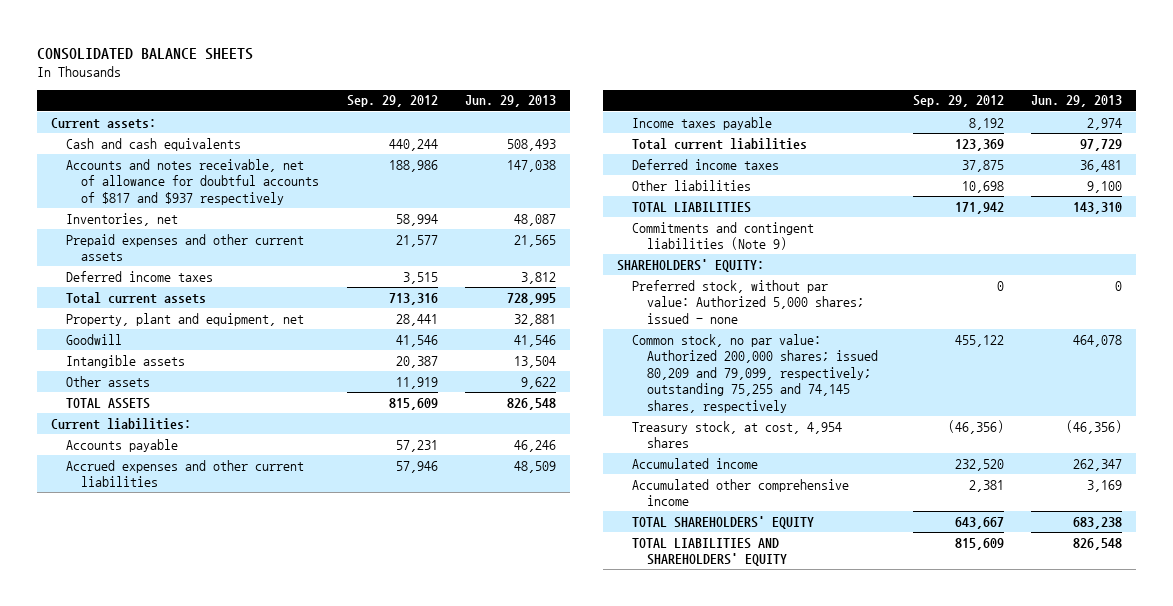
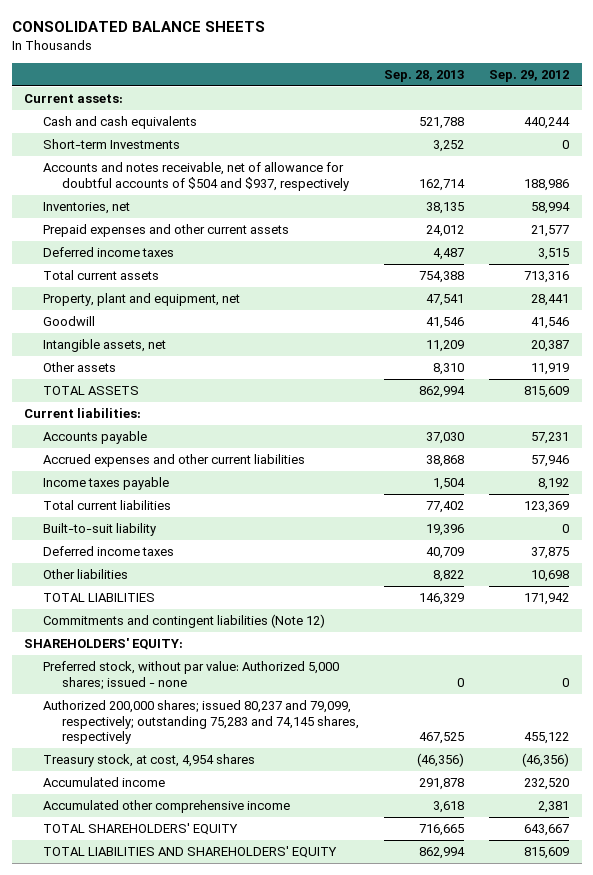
- | Sep. 29, 2012 | Jun. 29, 2013
+ | Sep. 28, 2013 | Sep. 29, 2012
- Accounts and notes receivable, net of allowance for doubtful accounts of $817 and $937 respectively | 188,986 | 147,038
+ Short-term Investments | 3,252 | 0
+ Accounts and notes receivable, net of allowance for doubtful accounts of $504 and $937, respectively | 162,714 | 188,986
- Intangible assets | 20,387 | 13,504
+ Intangible assets, net | 11,209 | 20,387
+ Built-to-suit liability | 19,396 | 0
- Commitments and contingent liabilities (Note 9)
+ Commitments and contingent liabilities (Note 12)
- Common stock, no par value: Authorized 200,000 shares; issued 80,209 and 79,099, respectively; outstanding 75,255 and 74,145 shares, respectively | 455,122 | 464,078
+ Authorized 200,000 shares; issued 80,237 and 79,099, respectively; outstanding 75,283 and 74,145 shares, respectively | 467,525 | 455,122

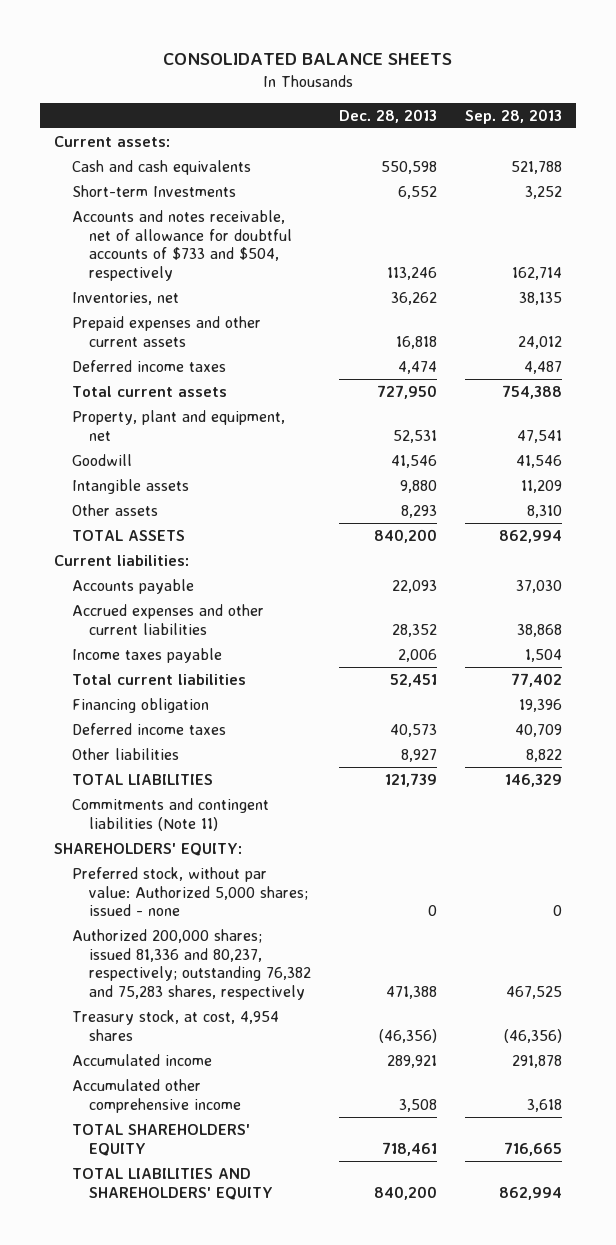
- | Sep. 28, 2013 | Sep. 29, 2012
+ | Dec. 28, 2013 | Sep. 28, 2013
- Accounts and notes receivable, net of allowance for doubtful accounts of $504 and $937, respectively | 162,714 | 188,986
+ Accounts and notes receivable, net of allowance for doubtful accounts of $733 and $504, respectively | 113,246 | 162,714
- Intangible assets, net | 11,209 | 20,387
+ Intangible assets | 9,880 | 11,209
- Built-to-suit liability | 19,396 | 0
+ Financing obligation | | 19,396
- Commitments and contingent liabilities (Note 12)
+ Commitments and contingent liabilities (Note 11)
- Authorized 200,000 shares; issued 80,237 and 79,099, respectively; outstanding 75,283 and 74,145 shares, respectively | 467,525 | 455,122
+ Authorized 200,000 shares; issued 81,336 and 80,237, respectively; outstanding 76,382 and 75,283 shares, respectively | 471,388 | 467,525

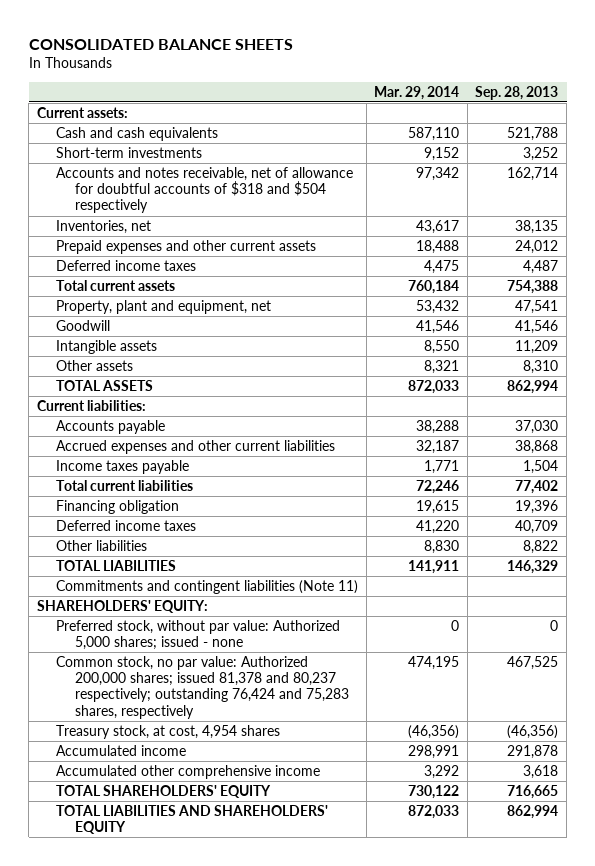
- | Dec. 28, 2013 | Sep. 28, 2013
+ | Mar. 29, 2014 | Sep. 28, 2013
- Short-term Investments | 6,552 | 3,252
- Accounts and notes receivable, net of allowance for doubtful accounts of $733 and $504, respectively | 113,246 | 162,714
+ Short-term investments | 9,152 | 3,252
+ Accounts and notes receivable, net of allowance for doubtful accounts of $318 and $504 respectively | 97,342 | 162,714
- Authorized 200,000 shares; issued 81,336 and 80,237, respectively; outstanding 76,382 and 75,283 shares, respectively | 471,388 | 467,525
+ Common stock, no par value: Authorized 200,000 shares; issued 81,378 and 80,237 respectively; outstanding 76,424 and 75,283 shares, respectively | 474,195 | 467,525

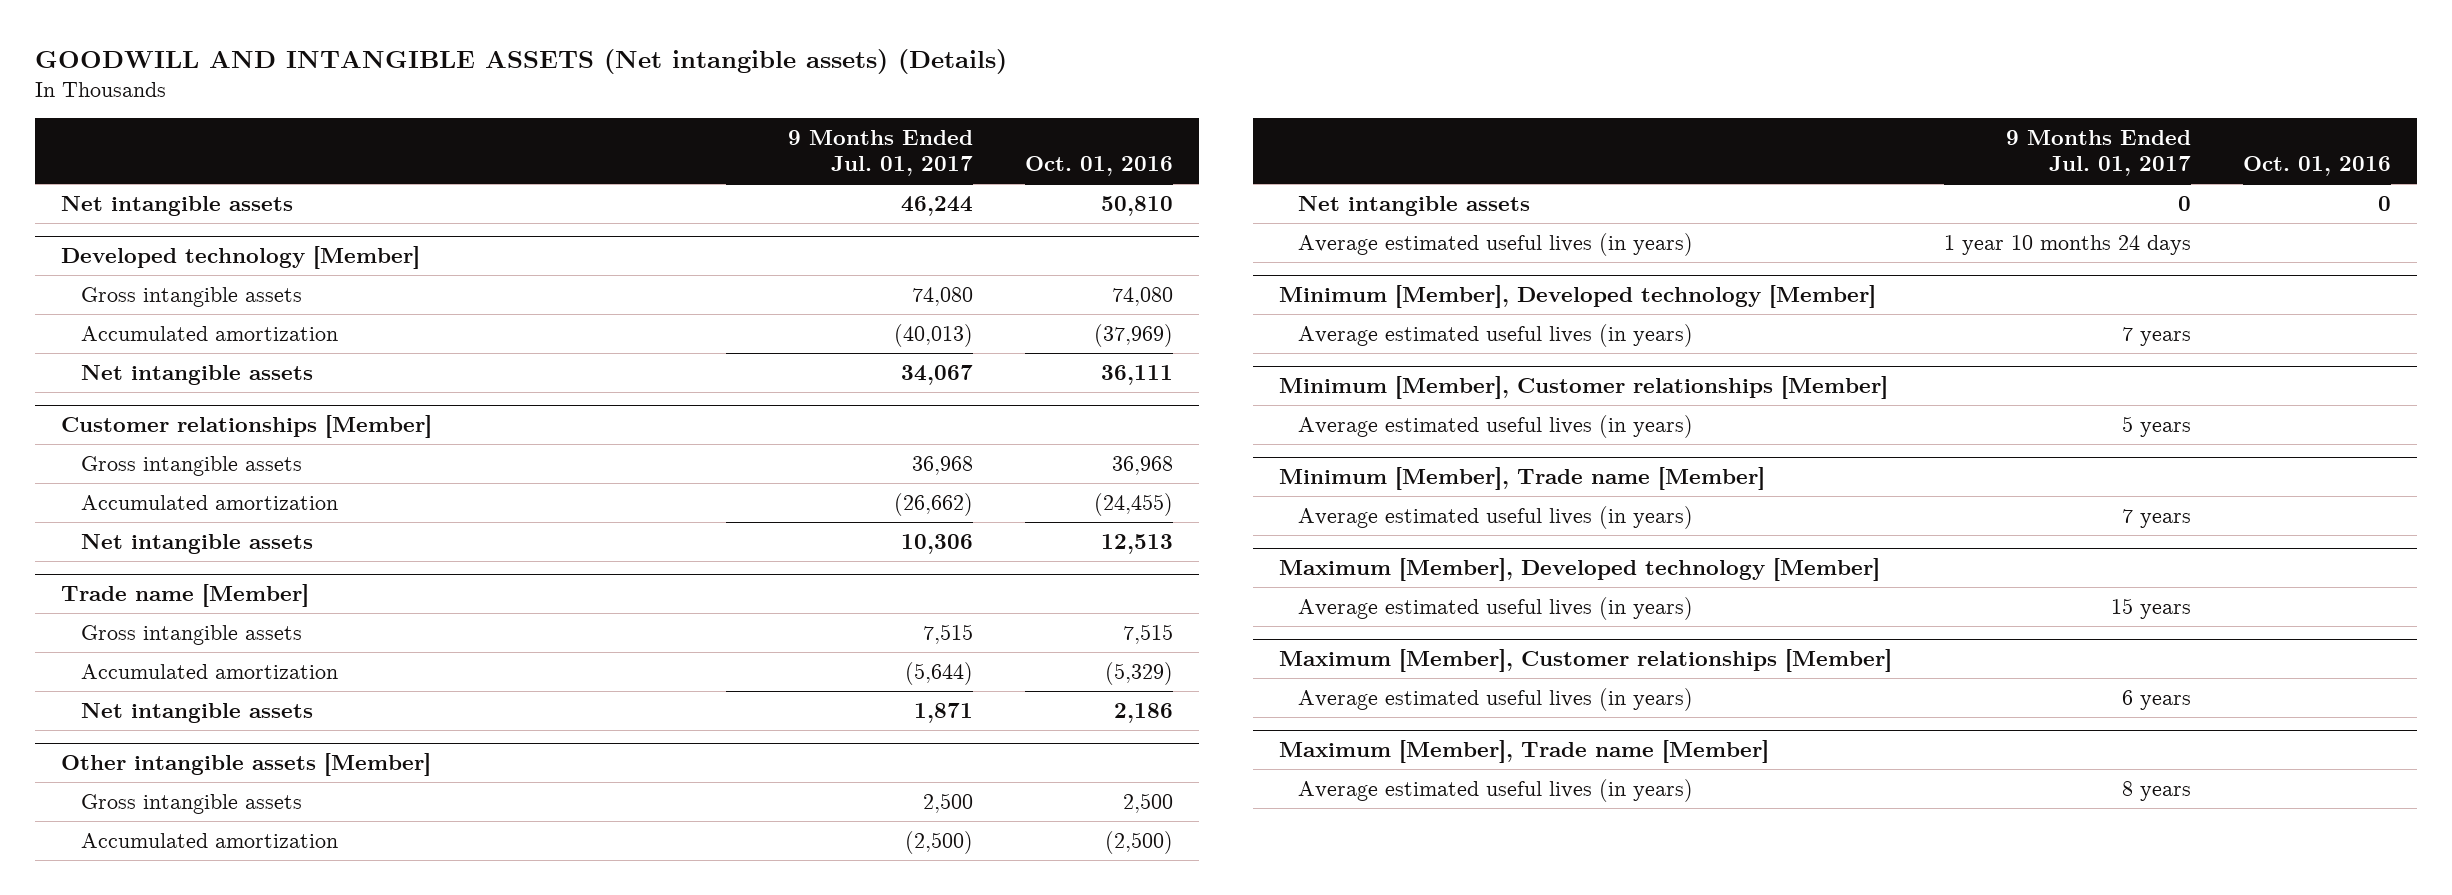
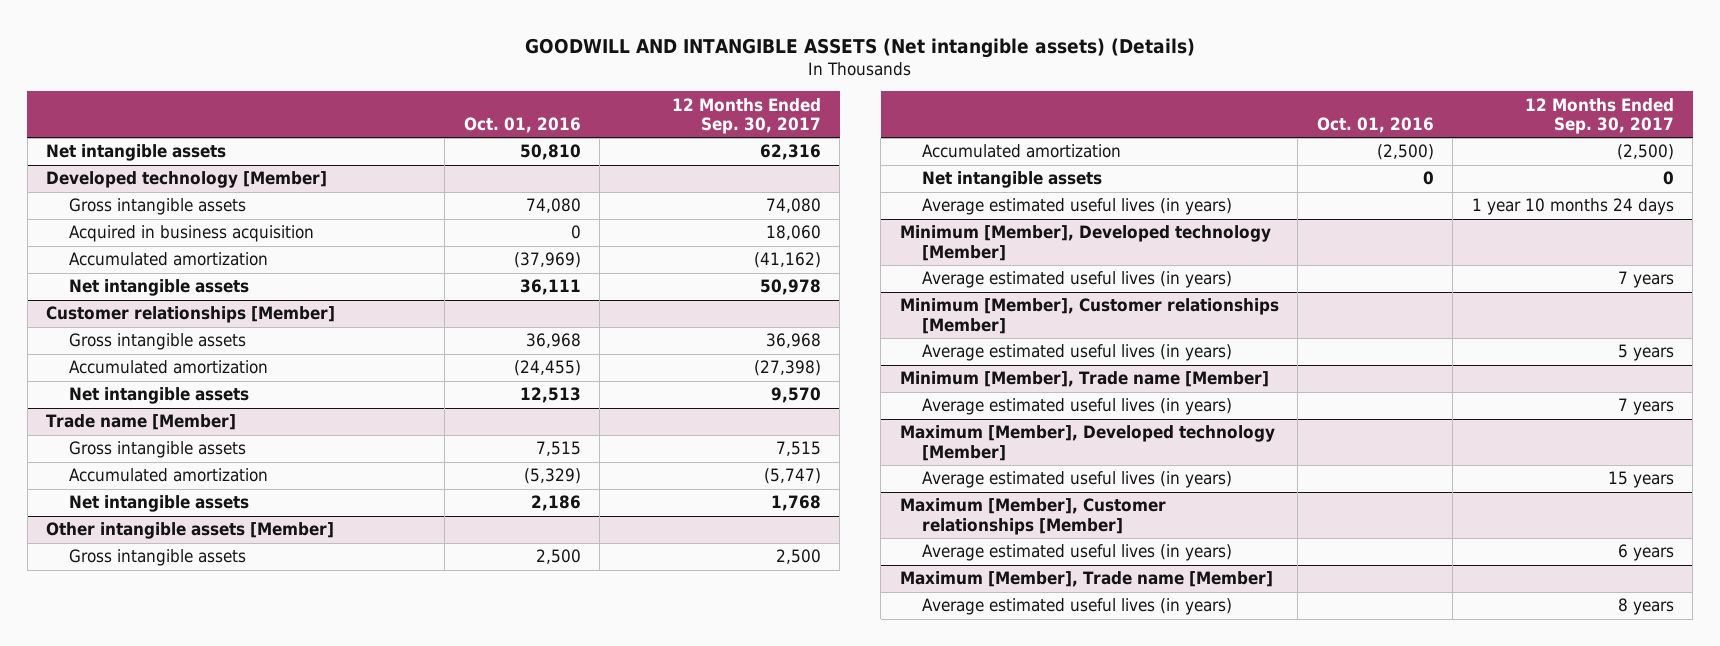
- | 9 Months Ended Jul. 01, 2017 | Oct. 01, 2016
+ | Oct. 01, 2016 | 12 Months Ended Sep. 30, 2017
@ Developed technology [Member]
+ Acquired in business acquisition | 0 | 18,060

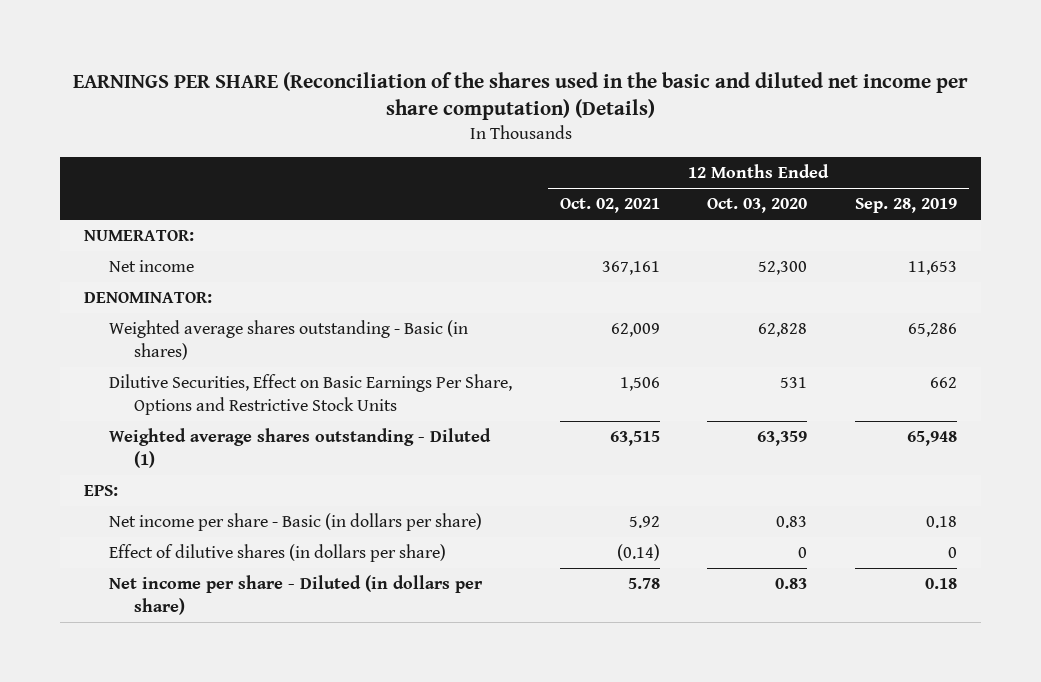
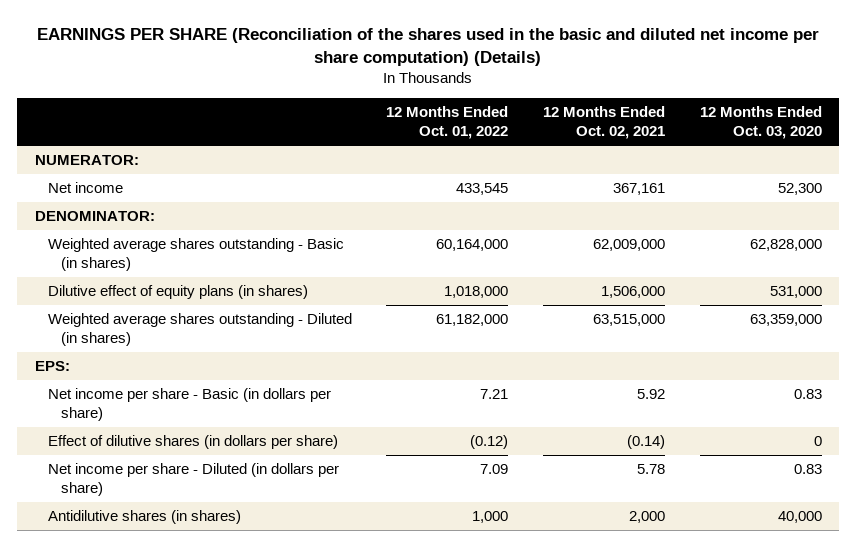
- | 12 Months Ended Oct. 02, 2021 | 12 Months Ended Oct. 03, 2020 | 12 Months Ended Sep. 28, 2019
+ | 12 Months Ended Oct. 01, 2022 | 12 Months Ended Oct. 02, 2021 | 12 Months Ended Oct. 03, 2020
- Weighted average shares outstanding - Basic (in shares) | 62,009 | 62,828 | 65,286
- Dilutive Securities, Effect on Basic Earnings Per Share, Options and Restrictive Stock Units | 1,506 | 531 | 662
- Weighted average shares outstanding - Diluted (1) | 63,515 | 63,359 | 65,948
+ Weighted average shares outstanding - Basic (in shares) | 60,164,000 | 62,009,000 | 62,828,000
+ Dilutive effect of equity plans (in shares) | 1,018,000 | 1,506,000 | 531,000
+ Weighted average shares outstanding - Diluted (in shares) | 61,182,000 | 63,515,000 | 63,359,000
+ Antidilutive shares (in shares) | 1,000 | 2,000 | 40,000

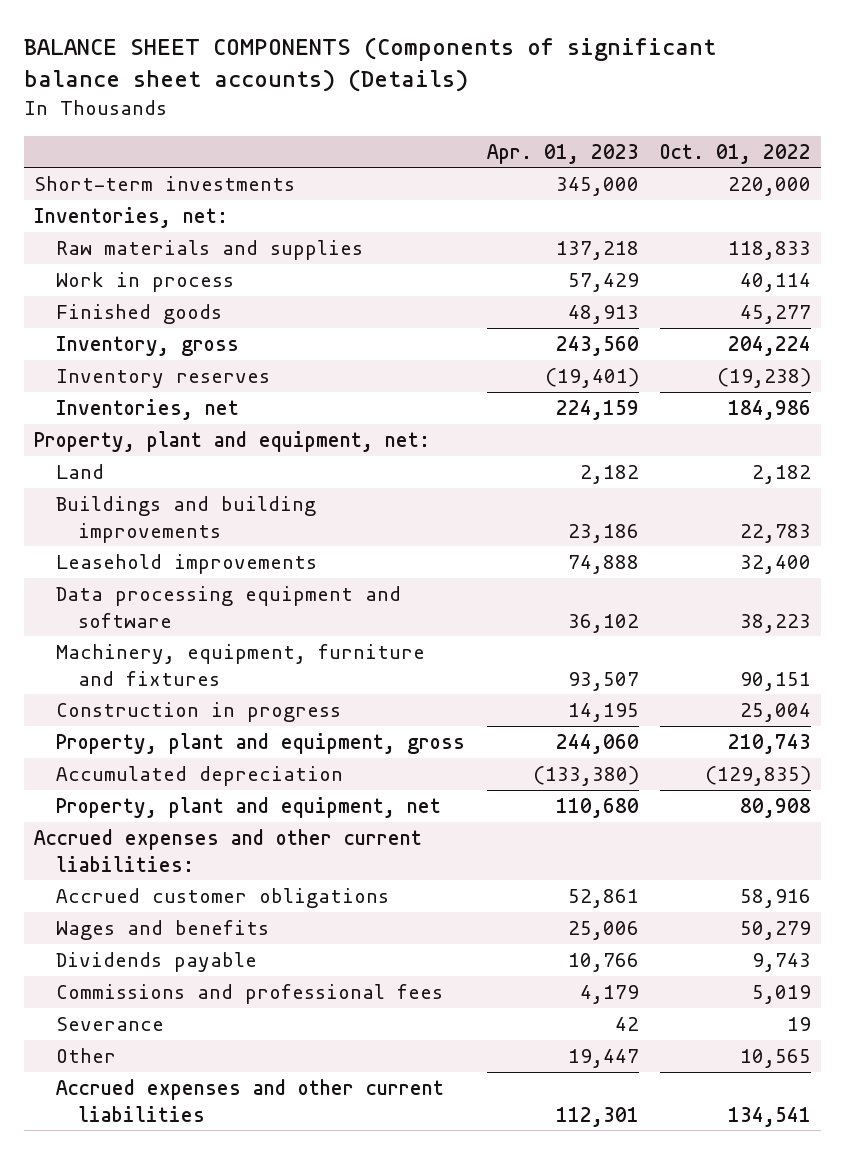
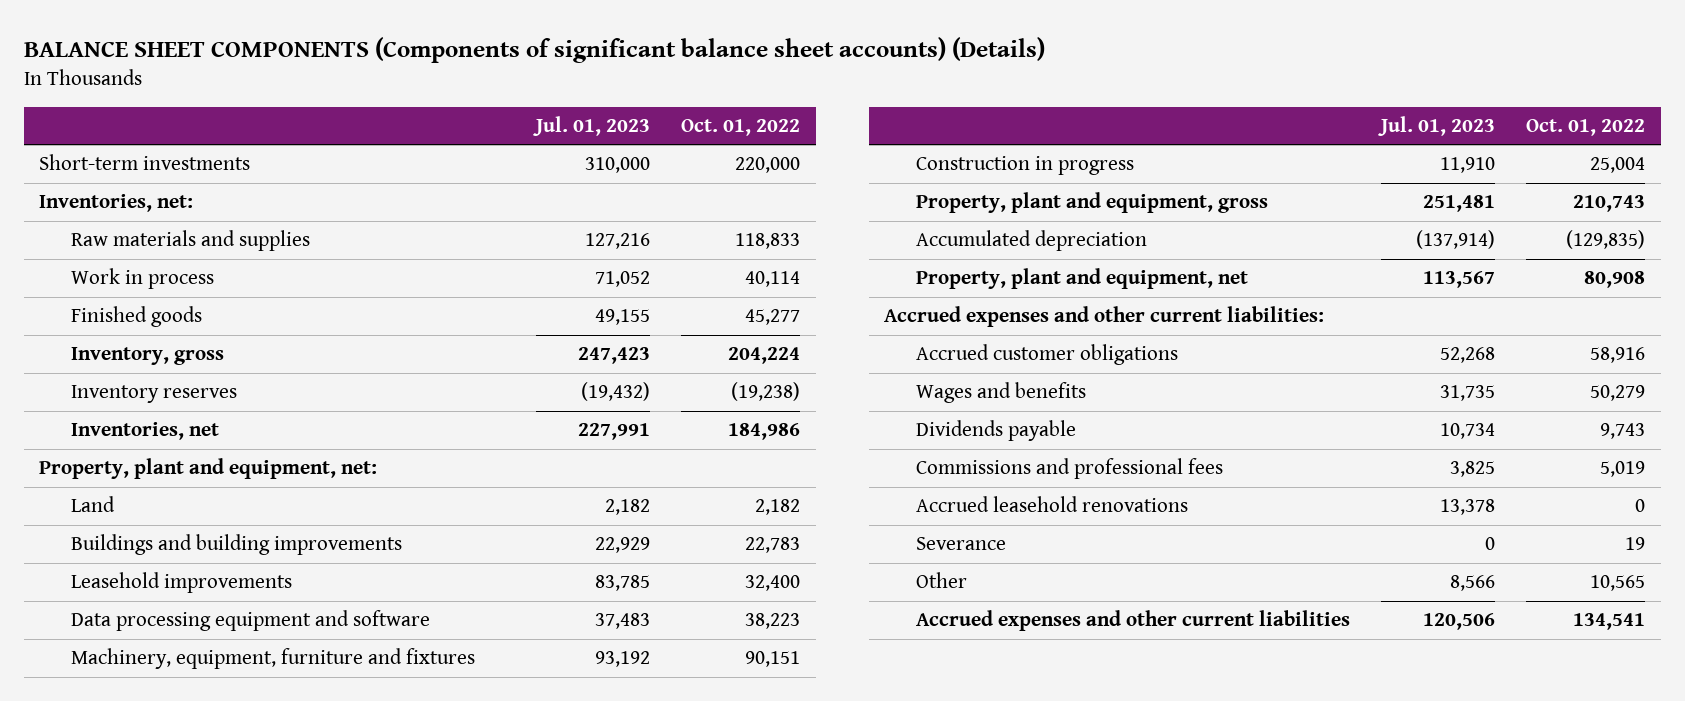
- | Apr. 01, 2023 | Oct. 01, 2022
+ | Jul. 01, 2023 | Oct. 01, 2022
+ Accrued leasehold renovations | 13,378 | 0

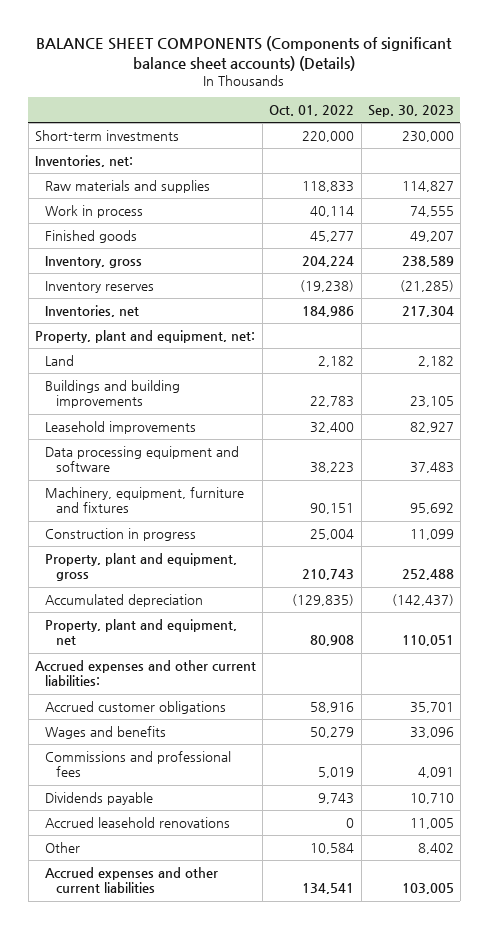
- | Jul. 01, 2023 | Oct. 01, 2022
+ | Oct. 01, 2022 | Sep. 30, 2023
moved down: Dividends payable | 9,743 | 10,710
- Severance | 0 | 19
- Other | 8,566 | 10,565
+ Other | 10,584 | 8,402

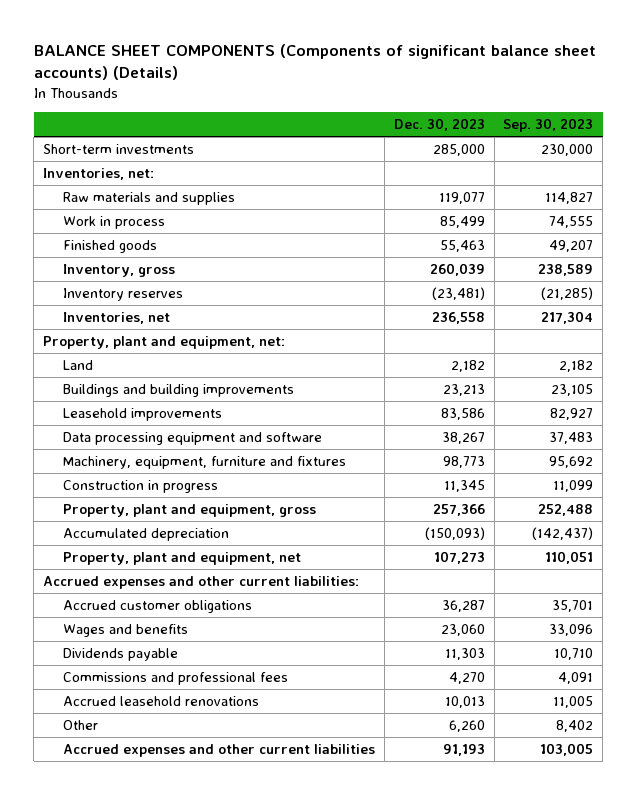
- | Oct. 01, 2022 | Sep. 30, 2023
+ | Dec. 30, 2023 | Sep. 30, 2023
moved down: Commissions and professional fees | 4,270 | 4,091

